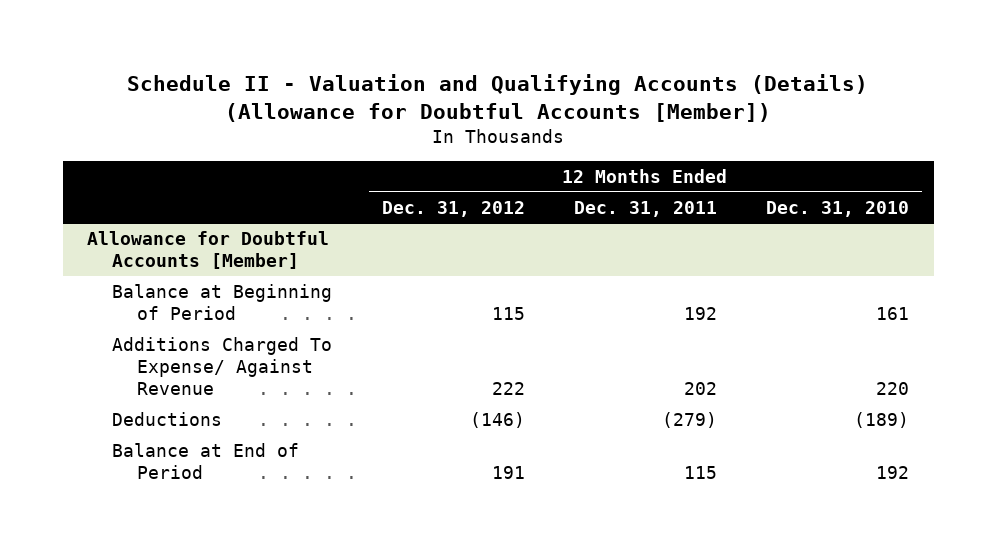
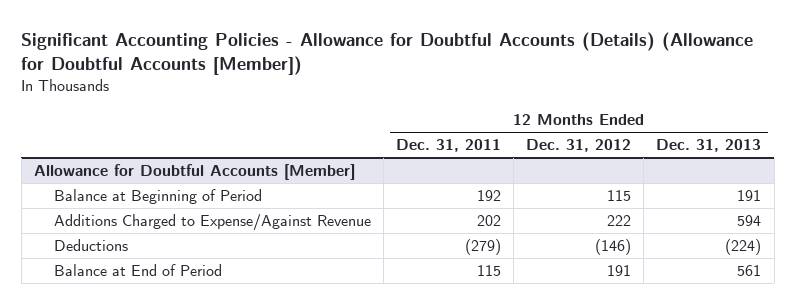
- Schedule II - Valuation and Qualifying Accounts (Details) (Allowance for Doubtful Accounts [Member])
+ Significant Accounting Policies - Allowance for Doubtful Accounts (Details) (Allowance for Doubtful Accounts [Member])
- | 12 Months Ended Dec. 31, 2012 | 12 Months Ended Dec. 31, 2011 | 12 Months Ended Dec. 31, 2010
+ | 12 Months Ended Dec. 31, 2011 | 12 Months Ended Dec. 31, 2012 | 12 Months Ended Dec. 31, 2013
@ Allowance for Doubtful Accounts [Member]
- Additions Charged To Expense/ Against Revenue | 222 | 202 | 220
+ Additions Charged to Expense/Against Revenue | 202 | 222 | 594

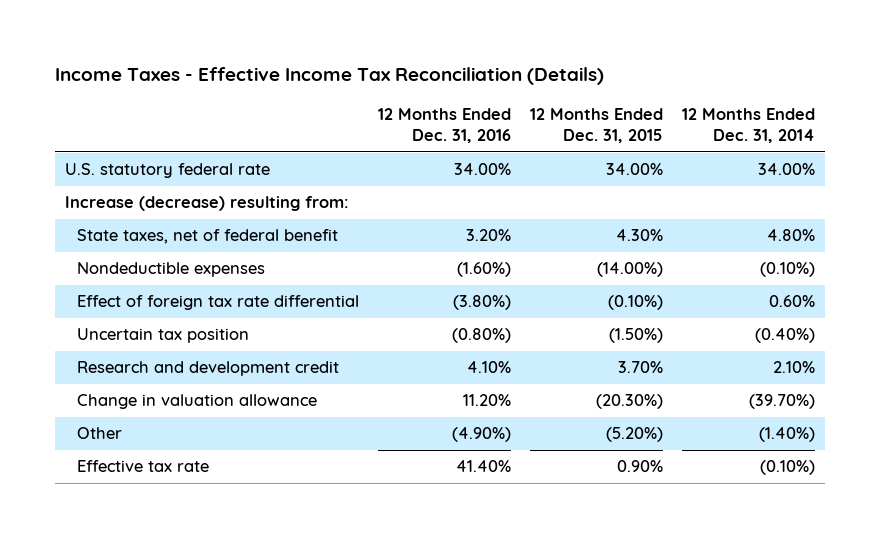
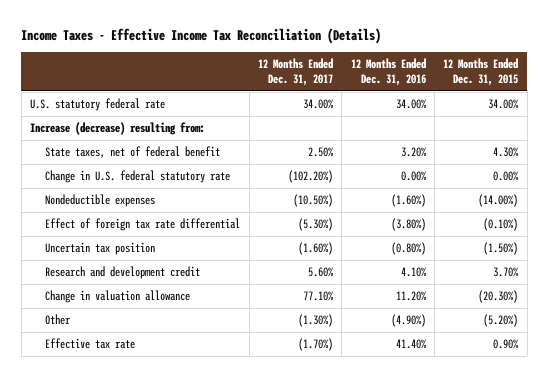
- | 12 Months Ended Dec. 31, 2016 | 12 Months Ended Dec. 31, 2015 | 12 Months Ended Dec. 31, 2014
+ | 12 Months Ended Dec. 31, 2017 | 12 Months Ended Dec. 31, 2016 | 12 Months Ended Dec. 31, 2015
+ Change in U.S. federal statutory rate | (102.20%) | 0.00% | 0.00%

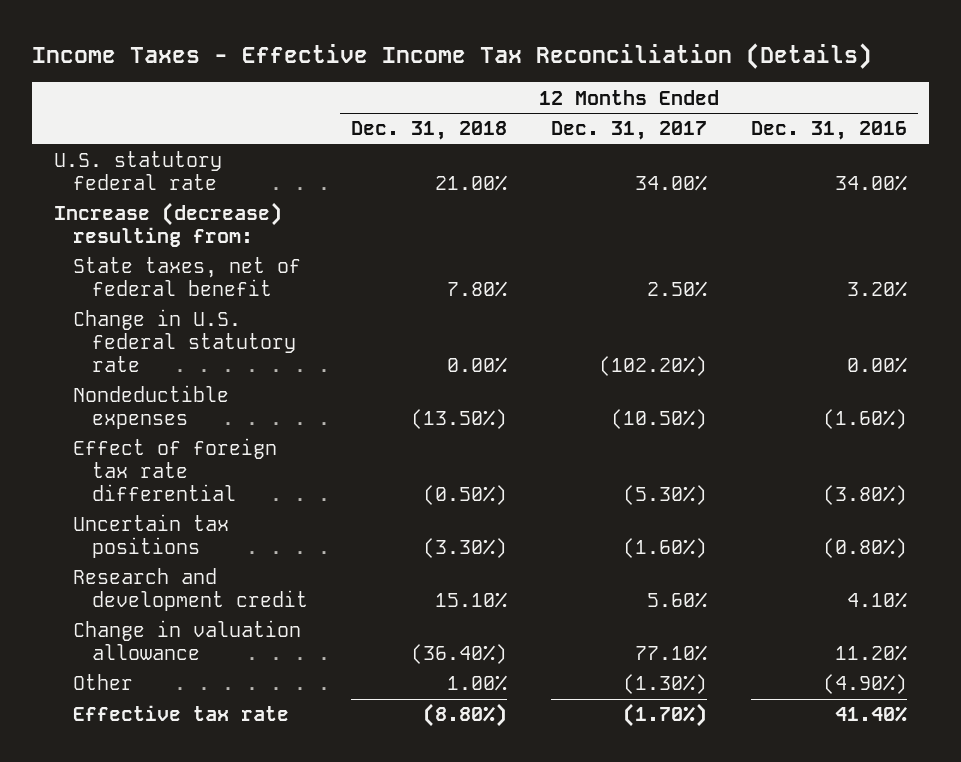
- | 12 Months Ended Dec. 31, 2017 | 12 Months Ended Dec. 31, 2016 | 12 Months Ended Dec. 31, 2015
+ | 12 Months Ended Dec. 31, 2018 | 12 Months Ended Dec. 31, 2017 | 12 Months Ended Dec. 31, 2016
- Uncertain tax position | (1.60%) | (0.80%) | (1.50%)
+ Uncertain tax positions | (3.30%) | (1.60%) | (0.80%)

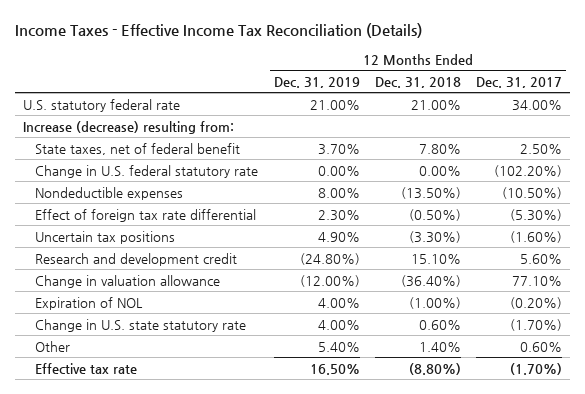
- | 12 Months Ended Dec. 31, 2018 | 12 Months Ended Dec. 31, 2017 | 12 Months Ended Dec. 31, 2016
+ | 12 Months Ended Dec. 31, 2019 | 12 Months Ended Dec. 31, 2018 | 12 Months Ended Dec. 31, 2017
- Other | 1.00% | (1.30%) | (4.90%)
+ Expiration of NOL | 4.00% | (1.00%) | (0.20%)
+ Change in U.S. state statutory rate | 4.00% | 0.60% | (1.70%)
+ Other | 5.40% | 1.40% | 0.60%

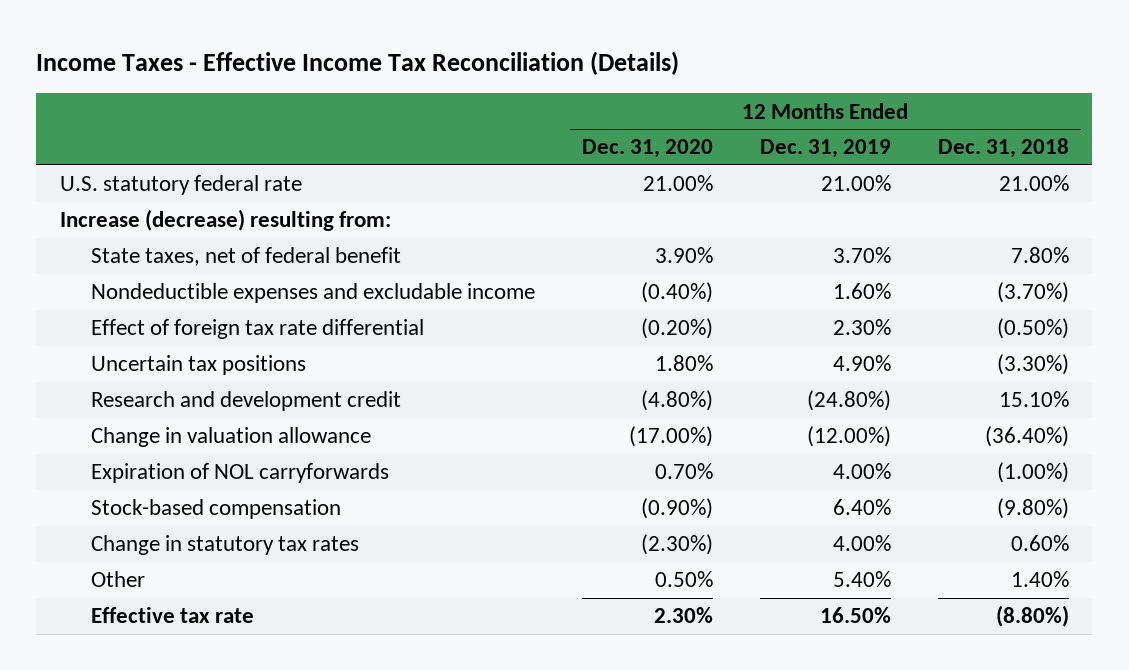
- | 12 Months Ended Dec. 31, 2019 | 12 Months Ended Dec. 31, 2018 | 12 Months Ended Dec. 31, 2017
+ | 12 Months Ended Dec. 31, 2020 | 12 Months Ended Dec. 31, 2019 | 12 Months Ended Dec. 31, 2018
- Change in U.S. federal statutory rate | 0.00% | 0.00% | (102.20%)
- Nondeductible expenses | 8.00% | (13.50%) | (10.50%)
+ Nondeductible expenses and excludable income | (0.40%) | 1.60% | (3.70%)
- Expiration of NOL | 4.00% | (1.00%) | (0.20%)
- Change in U.S. state statutory rate | 4.00% | 0.60% | (1.70%)
+ Expiration of NOL carryforwards | 0.70% | 4.00% | (1.00%)
+ Stock-based compensation | (0.90%) | 6.40% | (9.80%)
+ Change in statutory tax rates | (2.30%) | 4.00% | 0.60%

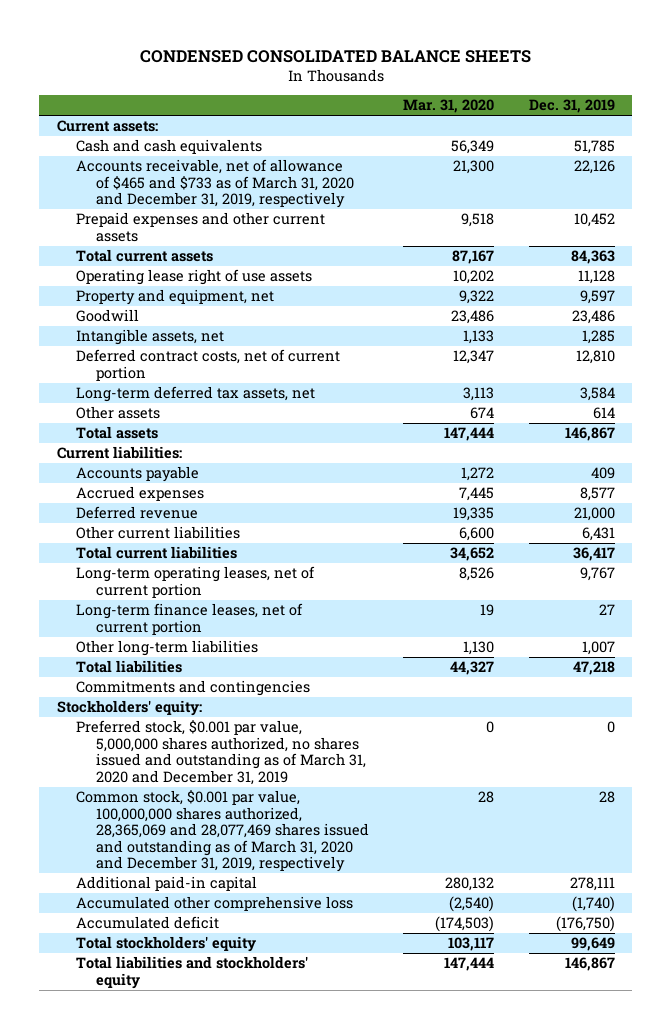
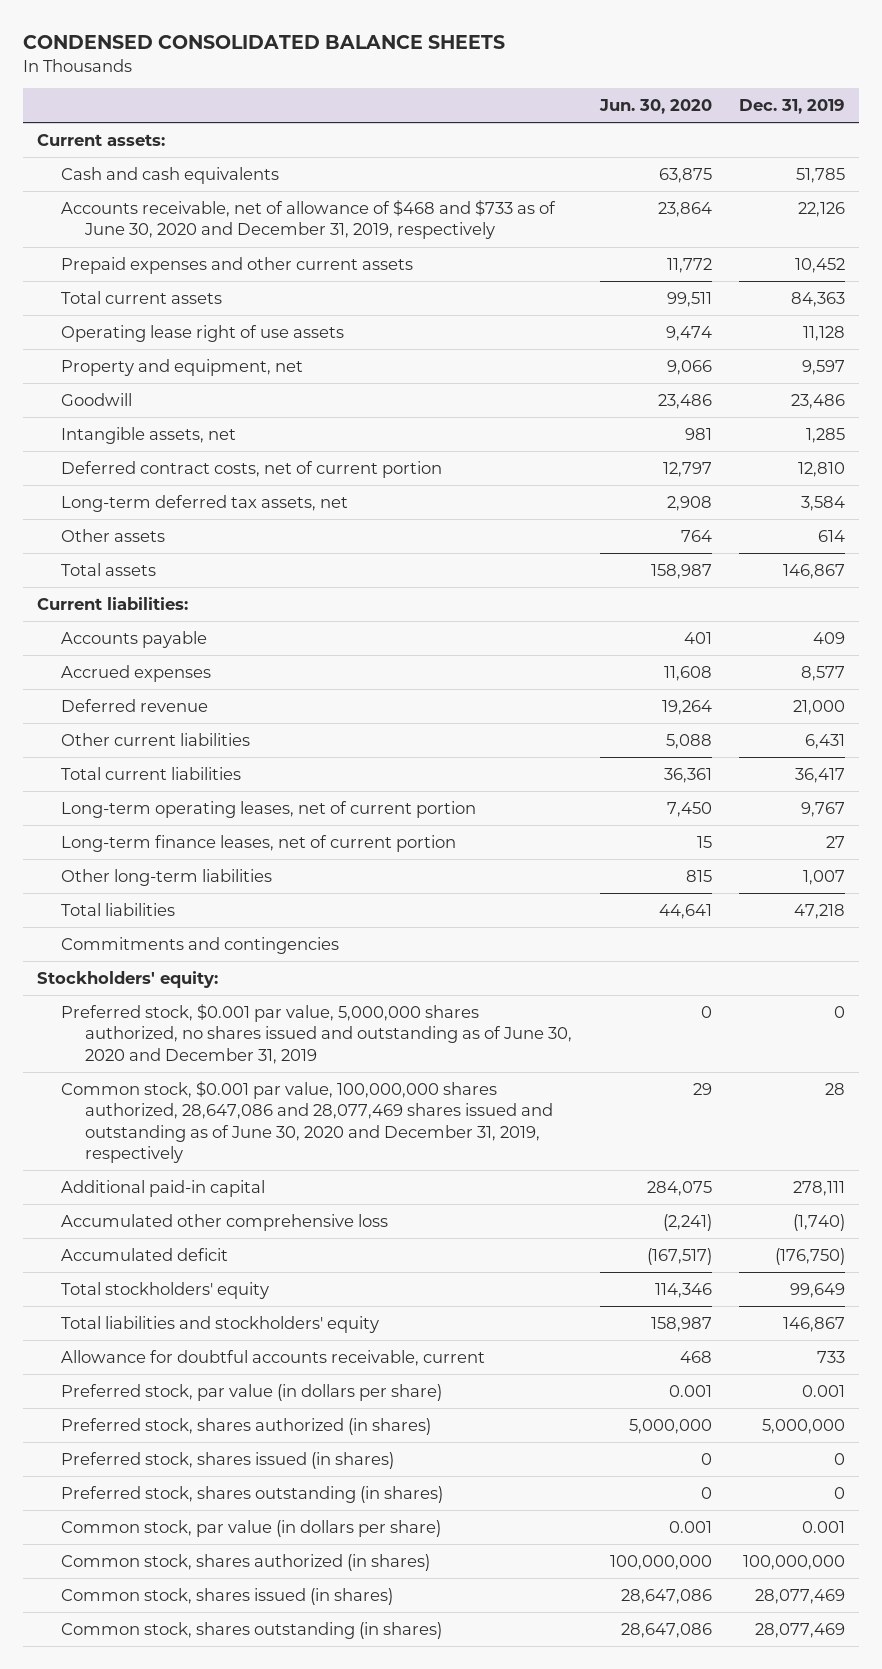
- | Mar. 31, 2020 | Dec. 31, 2019
+ | Jun. 30, 2020 | Dec. 31, 2019
- Accounts receivable, net of allowance of $465 and $733 as of March 31, 2020 and December 31, 2019, respectively | 21,300 | 22,126
+ Accounts receivable, net of allowance of $468 and $733 as of June 30, 2020 and December 31, 2019, respectively | 23,864 | 22,126
- Preferred stock, $0.001 par value, 5,000,000 shares authorized, no shares issued and outstanding as of March 31, 2020 and December 31, 2019 | 0 | 0
- Common stock, $0.001 par value, 100,000,000 shares authorized, 28,365,069 and 28,077,469 shares issued and outstanding as of March 31, 2020 and December 31, 2019, respectively | 28 | 28
+ Preferred stock, $0.001 par value, 5,000,000 shares authorized, no shares issued and outstanding as of June 30, 2020 and December 31, 2019 | 0 | 0
+ Common stock, $0.001 par value, 100,000,000 shares authorized, 28,647,086 and 28,077,469 shares issued and outstanding as of June 30, 2020 and December 31, 2019, respectively | 29 | 28
+ Allowance for doubtful accounts receivable, current | 468 | 733
+ Preferred stock, par value (in dollars per share) | 0.001 | 0.001
+ Preferred stock, shares authorized (in shares) | 5,000,000 | 5,000,000
+ Preferred stock, shares issued (in shares) | 0 | 0
+ Preferred stock, shares outstanding (in shares) | 0 | 0
+ Common stock, par value (in dollars per share) | 0.001 | 0.001
+ Common stock, shares authorized (in shares) | 100,000,000 | 100,000,000
+ Common stock, shares issued (in shares) | 28,647,086 | 28,077,469
+ Common stock, shares outstanding (in shares) | 28,647,086 | 28,077,469

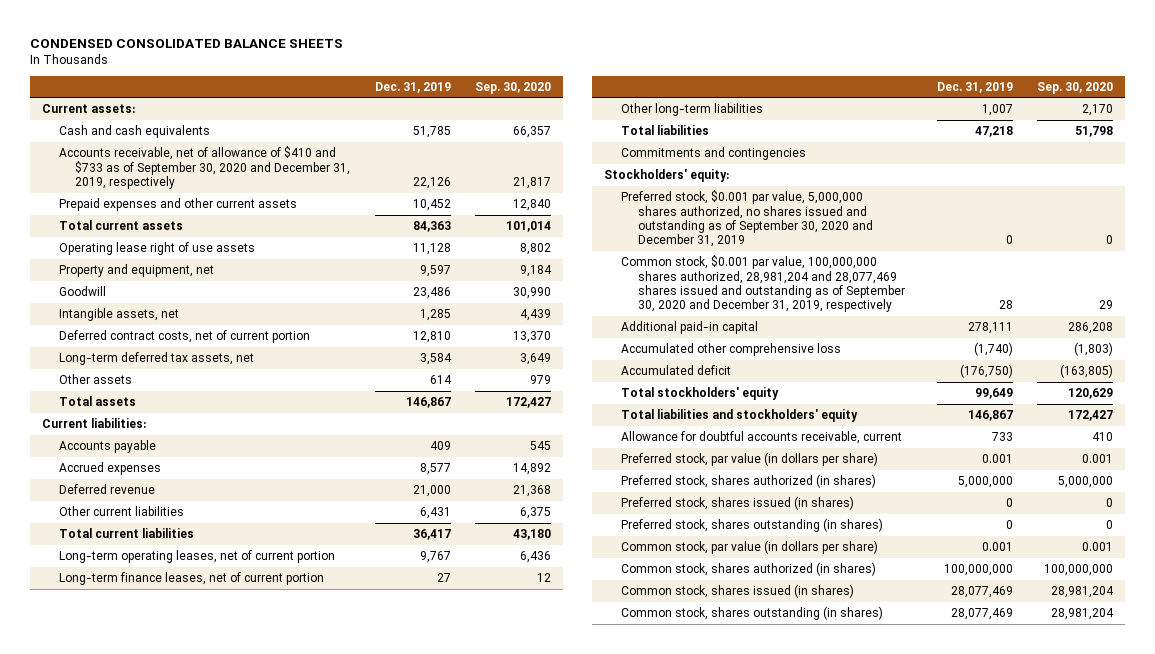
- | Jun. 30, 2020 | Dec. 31, 2019
+ | Dec. 31, 2019 | Sep. 30, 2020
- Accounts receivable, net of allowance of $468 and $733 as of June 30, 2020 and December 31, 2019, respectively | 23,864 | 22,126
+ Accounts receivable, net of allowance of $410 and $733 as of September 30, 2020 and December 31, 2019, respectively | 22,126 | 21,817
- Preferred stock, $0.001 par value, 5,000,000 shares authorized, no shares issued and outstanding as of June 30, 2020 and December 31, 2019 | 0 | 0
- Common stock, $0.001 par value, 100,000,000 shares authorized, 28,647,086 and 28,077,469 shares issued and outstanding as of June 30, 2020 and December 31, 2019, respectively | 29 | 28
+ Preferred stock, $0.001 par value, 5,000,000 shares authorized, no shares issued and outstanding as of September 30, 2020 and December 31, 2019 | 0 | 0
+ Common stock, $0.001 par value, 100,000,000 shares authorized, 28,981,204 and 28,077,469 shares issued and outstanding as of September 30, 2020 and December 31, 2019, respectively | 28 | 29

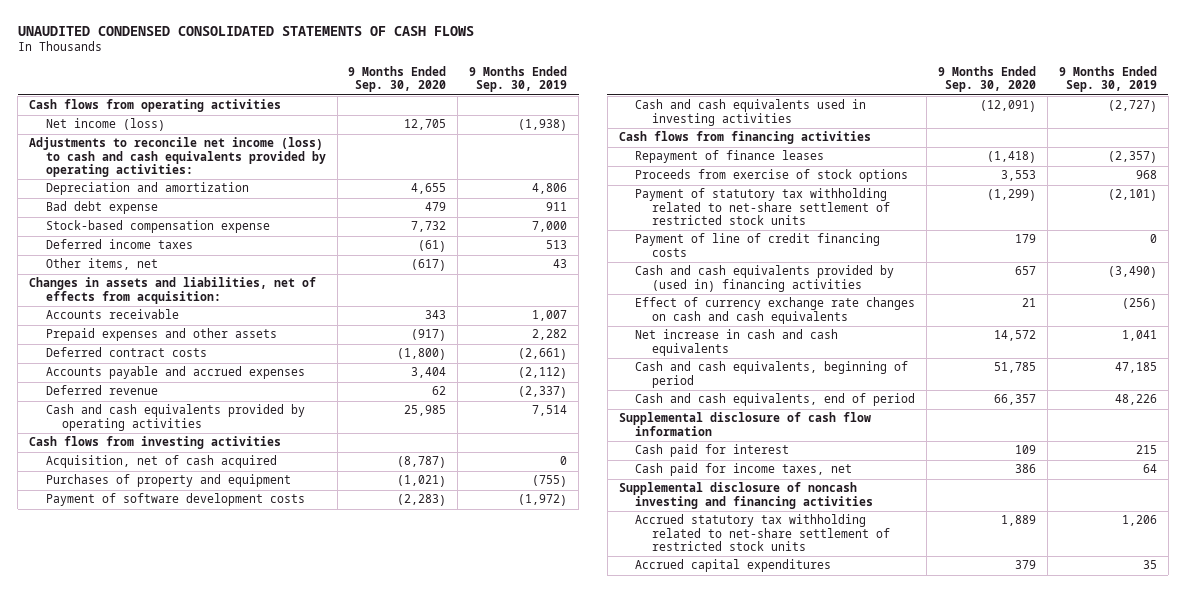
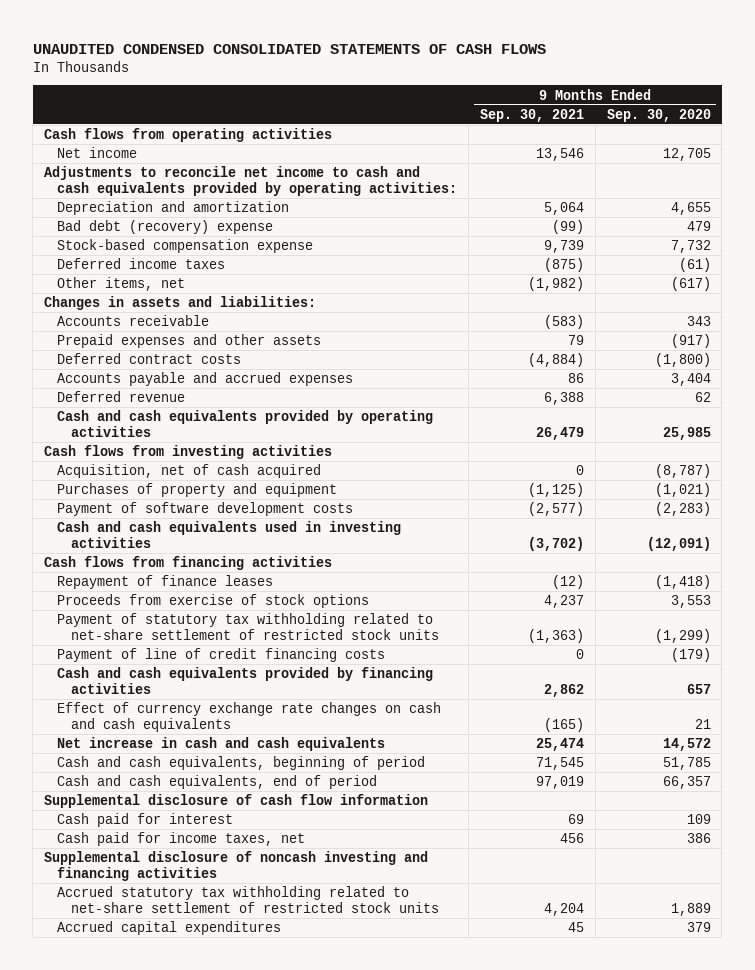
- | 9 Months Ended Sep. 30, 2020 | 9 Months Ended Sep. 30, 2019
+ | 9 Months Ended Sep. 30, 2021 | 9 Months Ended Sep. 30, 2020
- Net income (loss) | 12,705 | (1,938)
- Adjustments to reconcile net income (loss) to cash and cash equivalents provided by operating activities:
+ Net income | 13,546 | 12,705
+ Adjustments to reconcile net income to cash and cash equivalents provided by operating activities:
- Bad debt expense | 479 | 911
+ Bad debt (recovery) expense | (99) | 479
- Changes in assets and liabilities, net of effects from acquisition:
+ Changes in assets and liabilities:
- Payment of line of credit financing costs | 179 | 0
- Cash and cash equivalents provided by (used in) financing activities | 657 | (3,490)
+ Payment of line of credit financing costs | 0 | (179)
+ Cash and cash equivalents provided by financing activities | 2,862 | 657

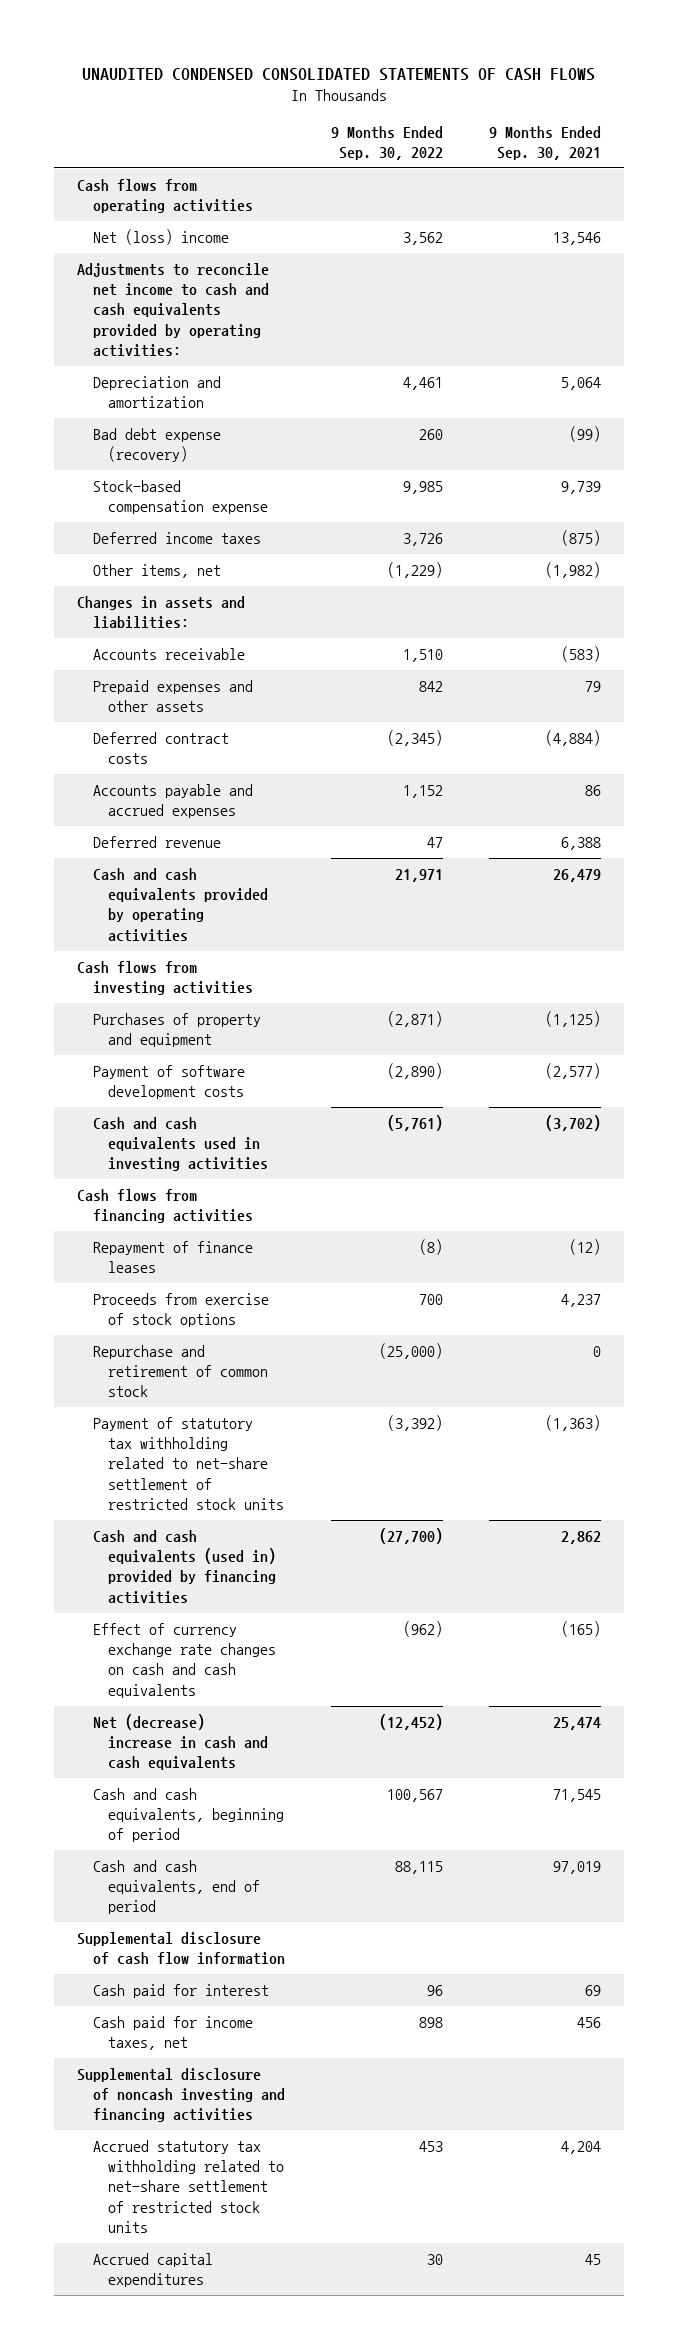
- | 9 Months Ended Sep. 30, 2021 | 9 Months Ended Sep. 30, 2020
+ | 9 Months Ended Sep. 30, 2022 | 9 Months Ended Sep. 30, 2021
- Net income | 13,546 | 12,705
+ Net (loss) income | 3,562 | 13,546
- Bad debt (recovery) expense | (99) | 479
+ Bad debt expense (recovery) | 260 | (99)
- Acquisition, net of cash acquired | 0 | (8,787)
+ Repurchase and retirement of common stock | (25,000) | 0
- Payment of line of credit financing costs | 0 | (179)
- Cash and cash equivalents provided by financing activities | 2,862 | 657
+ Cash and cash equivalents (used in) provided by financing activities | (27,700) | 2,862
- Net increase in cash and cash equivalents | 25,474 | 14,572
+ Net (decrease) increase in cash and cash equivalents | (12,452) | 25,474

